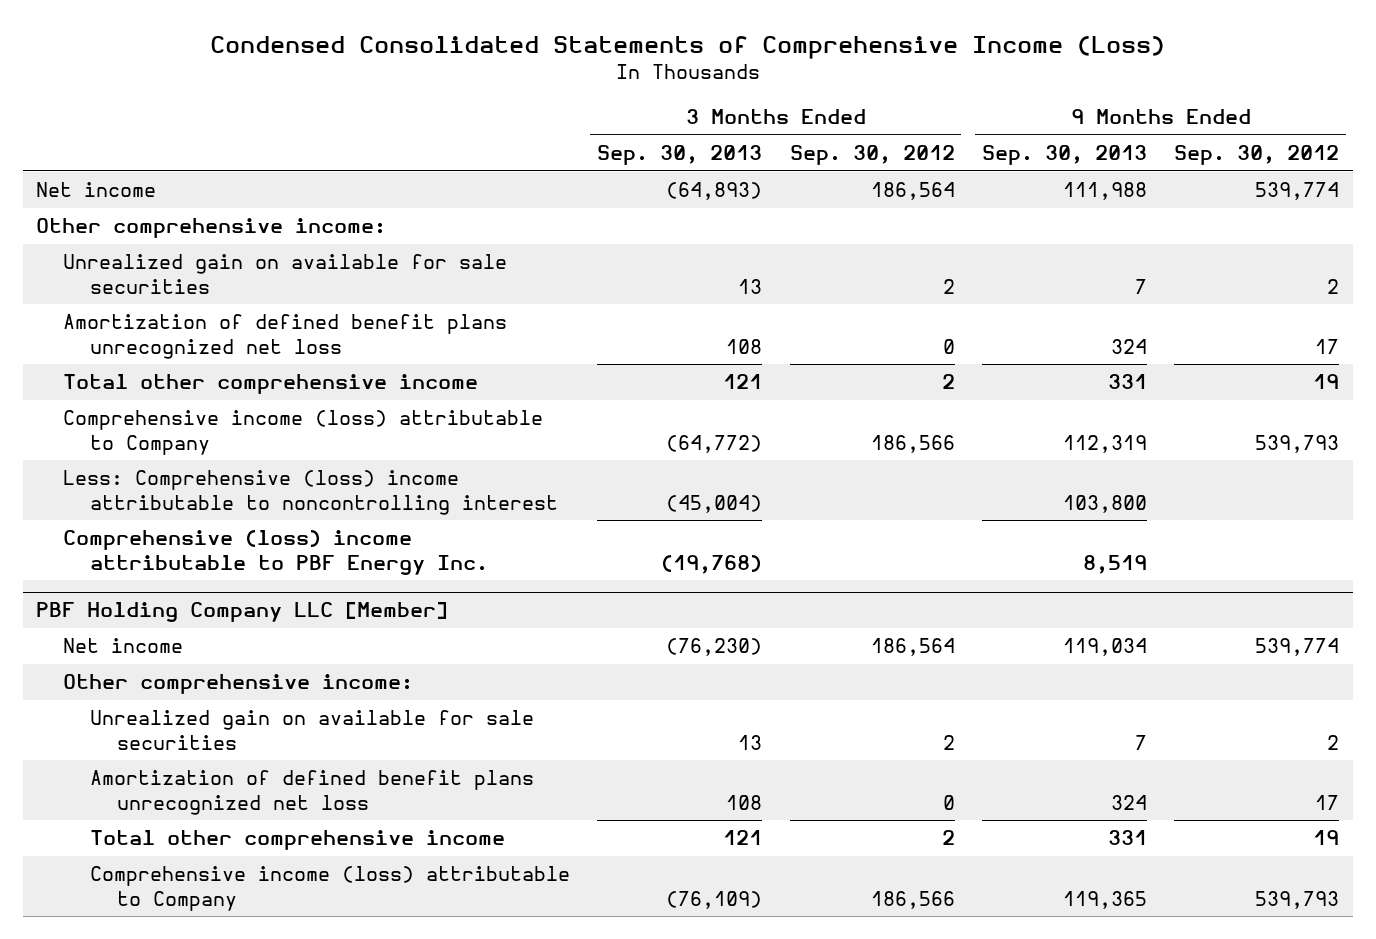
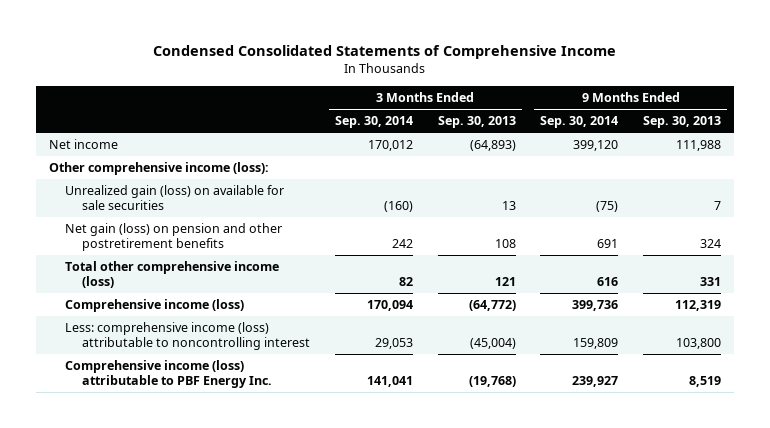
- Condensed Consolidated Statements of Comprehensive Income (Loss)
+ Condensed Consolidated Statements of Comprehensive Income
- | 3 Months Ended Sep. 30, 2013 | 3 Months Ended Sep. 30, 2012 | 9 Months Ended Sep. 30, 2013 | 9 Months Ended Sep. 30, 2012
+ | 3 Months Ended Sep. 30, 2014 | 3 Months Ended Sep. 30, 2013 | 9 Months Ended Sep. 30, 2014 | 9 Months Ended Sep. 30, 2013
- Other comprehensive income:
- Unrealized gain on available for sale securities | 13 | 2 | 7 | 2
- Amortization of defined benefit plans unrecognized net loss | 108 | 0 | 324 | 17
- Total other comprehensive income | 121 | 2 | 331 | 19
- Comprehensive income (loss) attributable to Company | (64,772) | 186,566 | 112,319 | 539,793
- Less: Comprehensive (loss) income attributable to noncontrolling interest | (45,004) | | 103,800 |
- Comprehensive (loss) income attributable to PBF Energy Inc. | (19,768) | | 8,519 |
- PBF Holding Company LLC [Member]
- Net income | (76,230) | 186,564 | 119,034 | 539,774
- Other comprehensive income:
- Unrealized gain on available for sale securities | 13 | 2 | 7 | 2
- Amortization of defined benefit plans unrecognized net loss | 108 | 0 | 324 | 17
- Total other comprehensive income | 121 | 2 | 331 | 19
- Comprehensive income (loss) attributable to Company | (76,109) | 186,566 | 119,365 | 539,793
+ Other comprehensive income (loss):
+ Unrealized gain (loss) on available for sale securities | (160) | 13 | (75) | 7
+ Net gain (loss) on pension and other postretirement benefits | 242 | 108 | 691 | 324
+ Total other comprehensive income (loss) | 82 | 121 | 616 | 331
+ Comprehensive income (loss) | 170,094 | (64,772) | 399,736 | 112,319
+ Less: comprehensive income (loss) attributable to noncontrolling interest | 29,053 | (45,004) | 159,809 | 103,800
+ Comprehensive income (loss) attributable to PBF Energy Inc. | 141,041 | (19,768) | 239,927 | 8,519

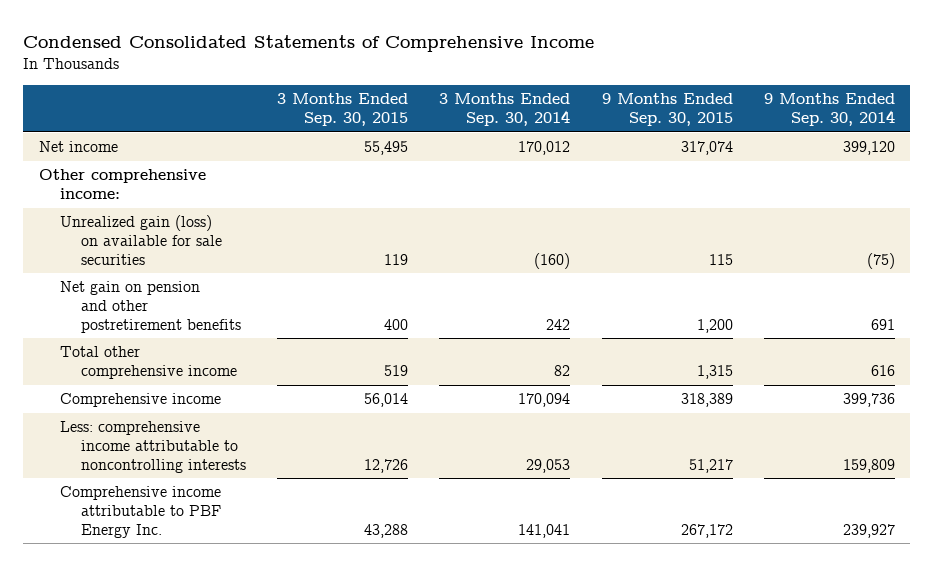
- | 3 Months Ended Sep. 30, 2014 | 3 Months Ended Sep. 30, 2013 | 9 Months Ended Sep. 30, 2014 | 9 Months Ended Sep. 30, 2013
+ | 3 Months Ended Sep. 30, 2015 | 3 Months Ended Sep. 30, 2014 | 9 Months Ended Sep. 30, 2015 | 9 Months Ended Sep. 30, 2014
- Other comprehensive income (loss):
+ Other comprehensive income:
- Net gain (loss) on pension and other postretirement benefits | 242 | 108 | 691 | 324
- Total other comprehensive income (loss) | 82 | 121 | 616 | 331
- Comprehensive income (loss) | 170,094 | (64,772) | 399,736 | 112,319
- Less: comprehensive income (loss) attributable to noncontrolling interest | 29,053 | (45,004) | 159,809 | 103,800
- Comprehensive income (loss) attributable to PBF Energy Inc. | 141,041 | (19,768) | 239,927 | 8,519
+ Net gain on pension and other postretirement benefits | 400 | 242 | 1,200 | 691
+ Total other comprehensive income | 519 | 82 | 1,315 | 616
+ Comprehensive income | 56,014 | 170,094 | 318,389 | 399,736
+ Less: comprehensive income attributable to noncontrolling interests | 12,726 | 29,053 | 51,217 | 159,809
+ Comprehensive income attributable to PBF Energy Inc. | 43,288 | 141,041 | 267,172 | 239,927

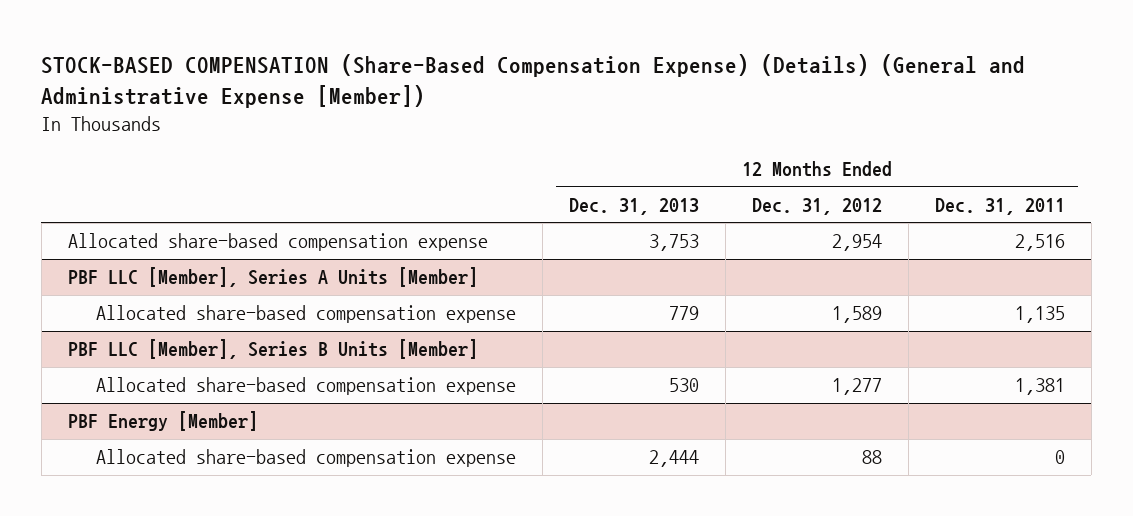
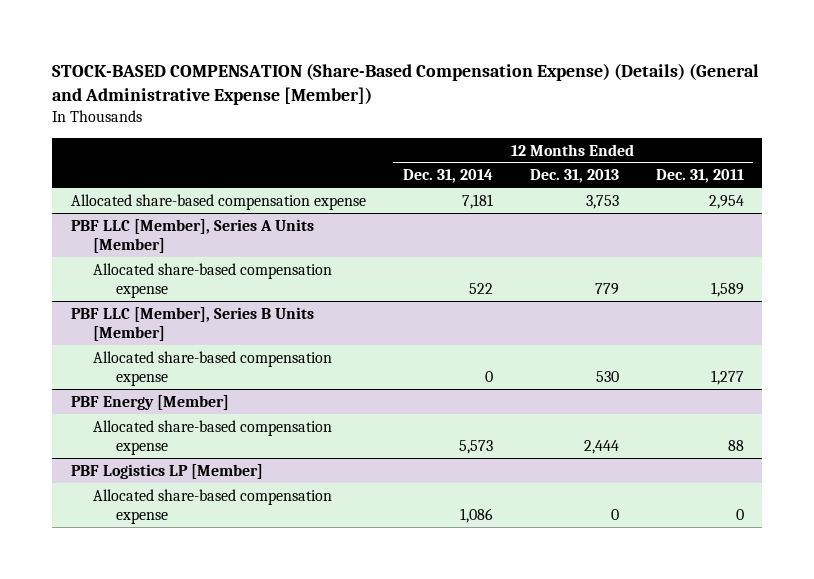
- | 12 Months Ended Dec. 31, 2013 | 12 Months Ended Dec. 31, 2012 | 12 Months Ended Dec. 31, 2011
+ | 12 Months Ended Dec. 31, 2014 | 12 Months Ended Dec. 31, 2013 | 12 Months Ended Dec. 31, 2011
- Allocated share-based compensation expense | 3,753 | 2,954 | 2,516
+ Allocated share-based compensation expense | 7,181 | 3,753 | 2,954
@ PBF LLC [Member], Series A Units [Member]
- Allocated share-based compensation expense | 779 | 1,589 | 1,135
+ Allocated share-based compensation expense | 522 | 779 | 1,589
@ PBF LLC [Member], Series B Units [Member]
- Allocated share-based compensation expense | 530 | 1,277 | 1,381
+ Allocated share-based compensation expense | 0 | 530 | 1,277
@ PBF Energy [Member]
- Allocated share-based compensation expense | 2,444 | 88 | 0
+ Allocated share-based compensation expense | 5,573 | 2,444 | 88
+ PBF Logistics LP [Member]
+ Allocated share-based compensation expense | 1,086 | 0 | 0

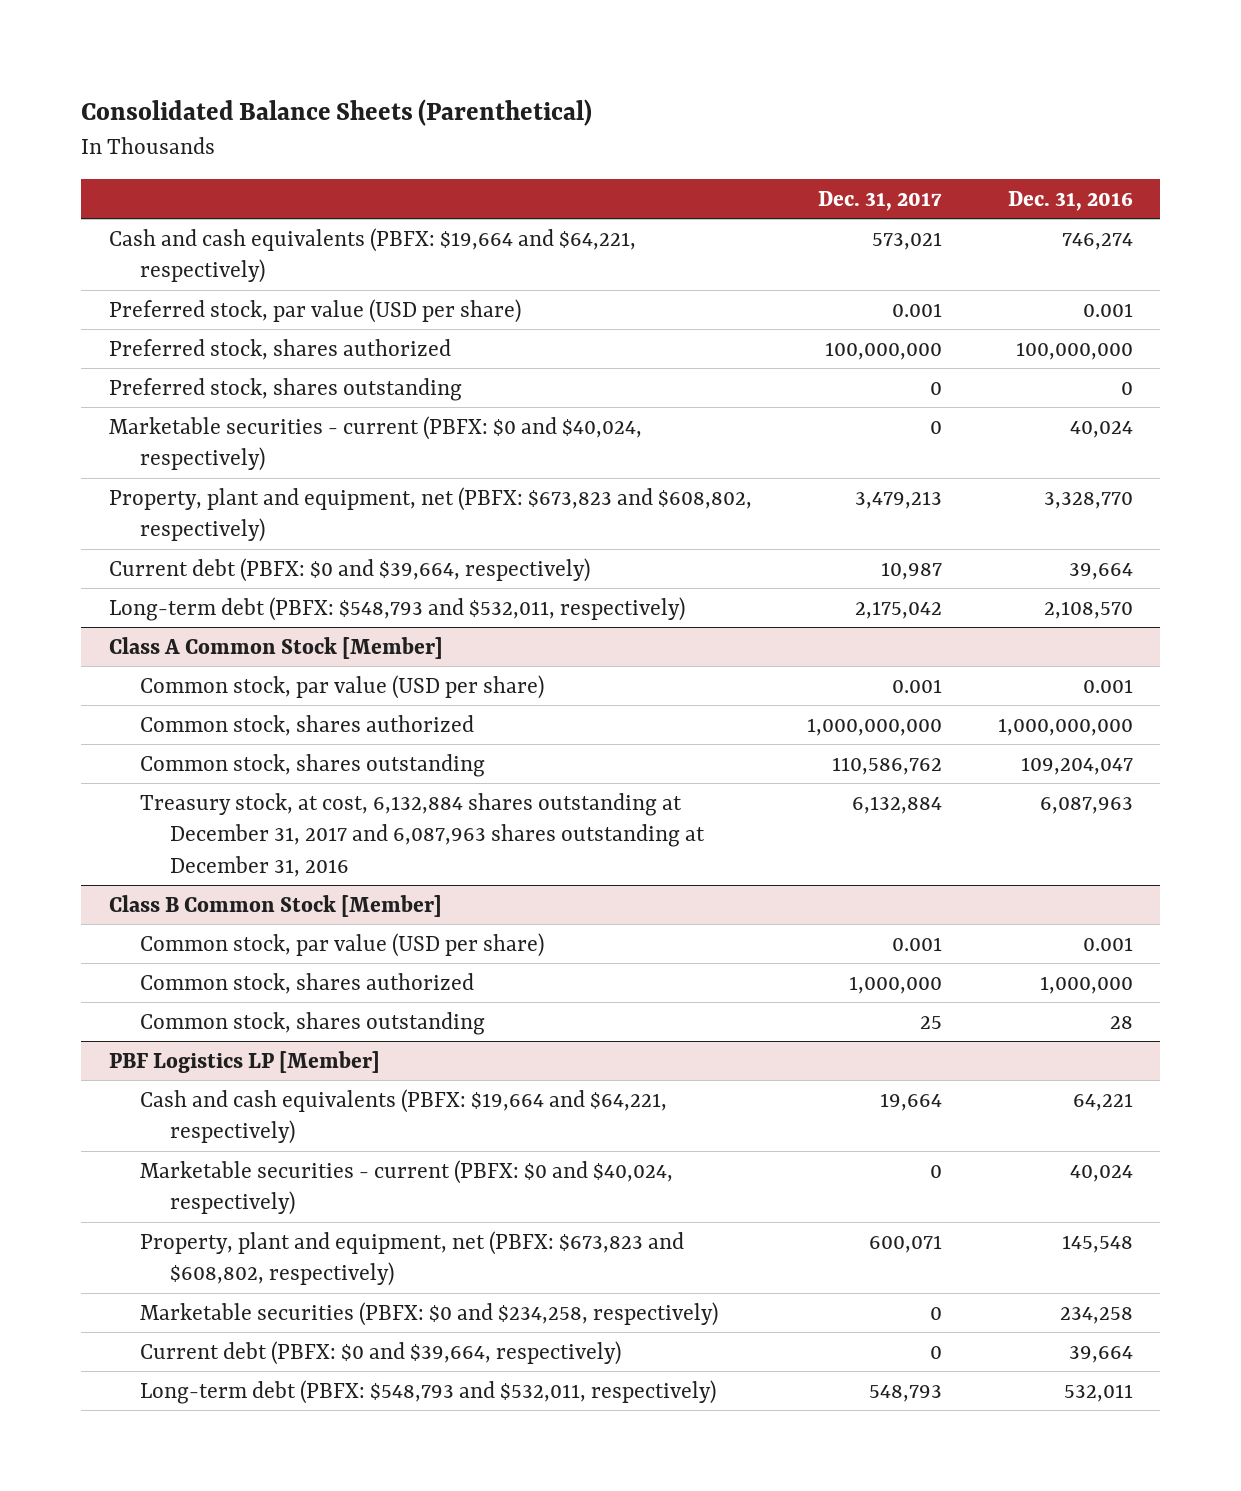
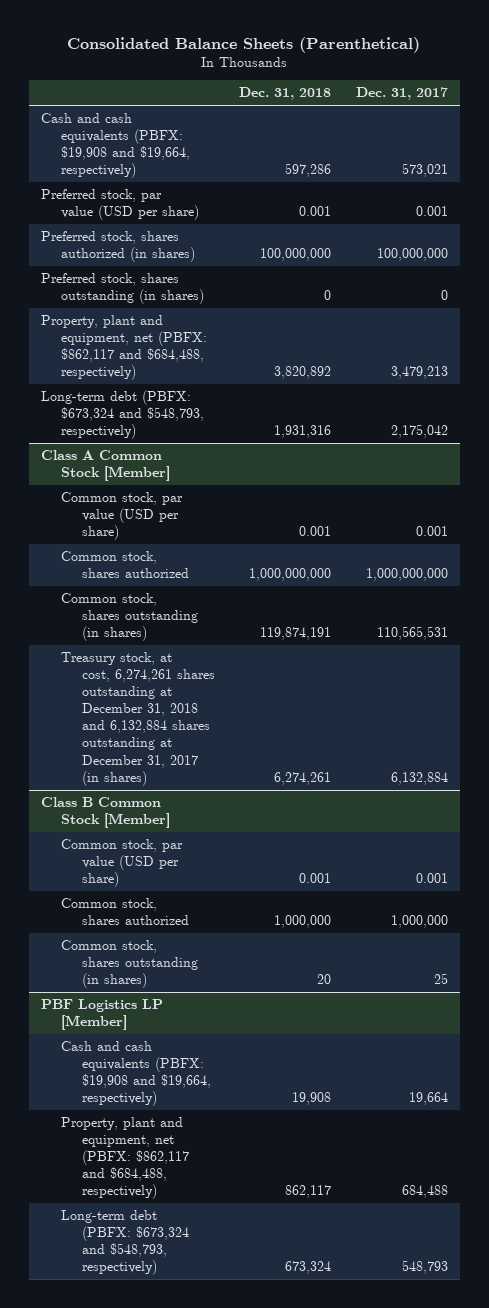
- | Dec. 31, 2017 | Dec. 31, 2016
+ | Dec. 31, 2018 | Dec. 31, 2017
- Cash and cash equivalents (PBFX: $19,664 and $64,221, respectively) | 573,021 | 746,274
+ Cash and cash equivalents (PBFX: $19,908 and $19,664, respectively) | 597,286 | 573,021
- Preferred stock, shares authorized | 100,000,000 | 100,000,000
- Preferred stock, shares outstanding | 0 | 0
- Marketable securities - current (PBFX: $0 and $40,024, respectively) | 0 | 40,024
- Property, plant and equipment, net (PBFX: $673,823 and $608,802, respectively) | 3,479,213 | 3,328,770
- Current debt (PBFX: $0 and $39,664, respectively) | 10,987 | 39,664
- Long-term debt (PBFX: $548,793 and $532,011, respectively) | 2,175,042 | 2,108,570
+ Preferred stock, shares authorized (in shares) | 100,000,000 | 100,000,000
+ Preferred stock, shares outstanding (in shares) | 0 | 0
+ Property, plant and equipment, net (PBFX: $862,117 and $684,488, respectively) | 3,820,892 | 3,479,213
+ Long-term debt (PBFX: $673,324 and $548,793, respectively) | 1,931,316 | 2,175,042
@ Class A Common Stock [Member]
- Common stock, shares outstanding | 110,586,762 | 109,204,047
- Treasury stock, at cost, 6,132,884 shares outstanding at December 31, 2017 and 6,087,963 shares outstanding at December 31, 2016 | 6,132,884 | 6,087,963
+ Common stock, shares outstanding (in shares) | 119,874,191 | 110,565,531
+ Treasury stock, at cost, 6,274,261 shares outstanding at December 31, 2018 and 6,132,884 shares outstanding at December 31, 2017 (in shares) | 6,274,261 | 6,132,884
@ Class B Common Stock [Member]
- Common stock, shares outstanding | 25 | 28
+ Common stock, shares outstanding (in shares) | 20 | 25
@ PBF Logistics LP [Member]
- Cash and cash equivalents (PBFX: $19,664 and $64,221, respectively) | 19,664 | 64,221
- Marketable securities - current (PBFX: $0 and $40,024, respectively) | 0 | 40,024
- Property, plant and equipment, net (PBFX: $673,823 and $608,802, respectively) | 600,071 | 145,548
- Marketable securities (PBFX: $0 and $234,258, respectively) | 0 | 234,258
- Current debt (PBFX: $0 and $39,664, respectively) | 0 | 39,664
- Long-term debt (PBFX: $548,793 and $532,011, respectively) | 548,793 | 532,011
+ Cash and cash equivalents (PBFX: $19,908 and $19,664, respectively) | 19,908 | 19,664
+ Property, plant and equipment, net (PBFX: $862,117 and $684,488, respectively) | 862,117 | 684,488
+ Long-term debt (PBFX: $673,324 and $548,793, respectively) | 673,324 | 548,793

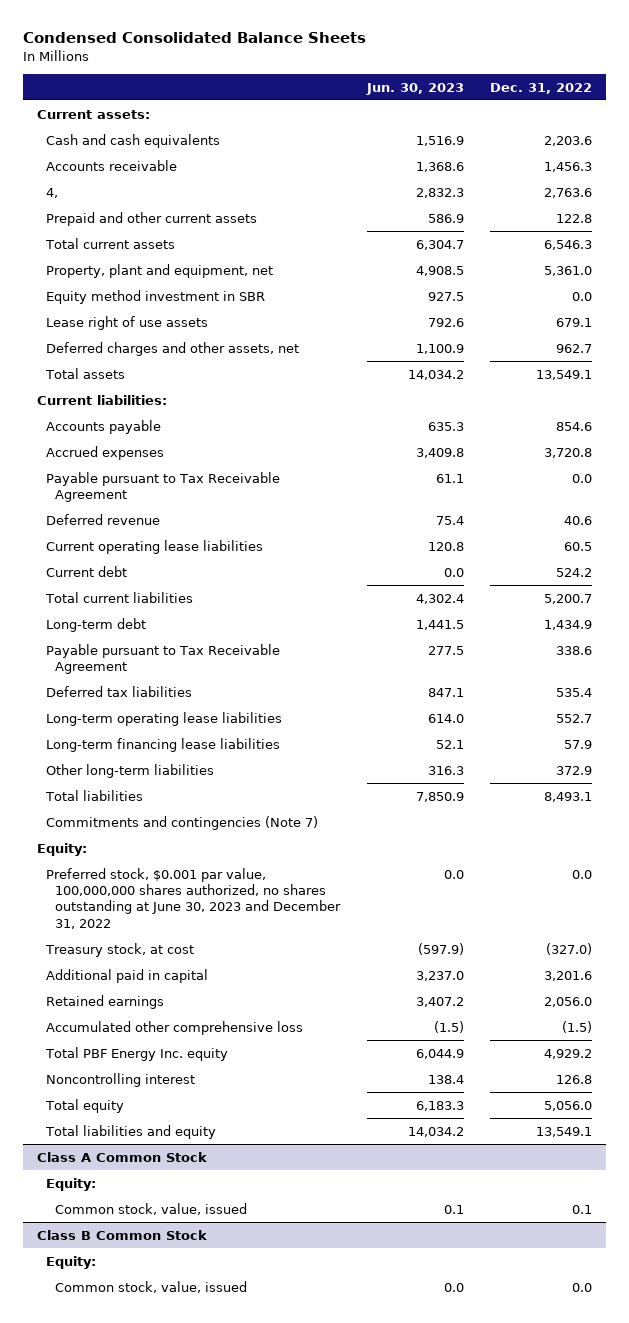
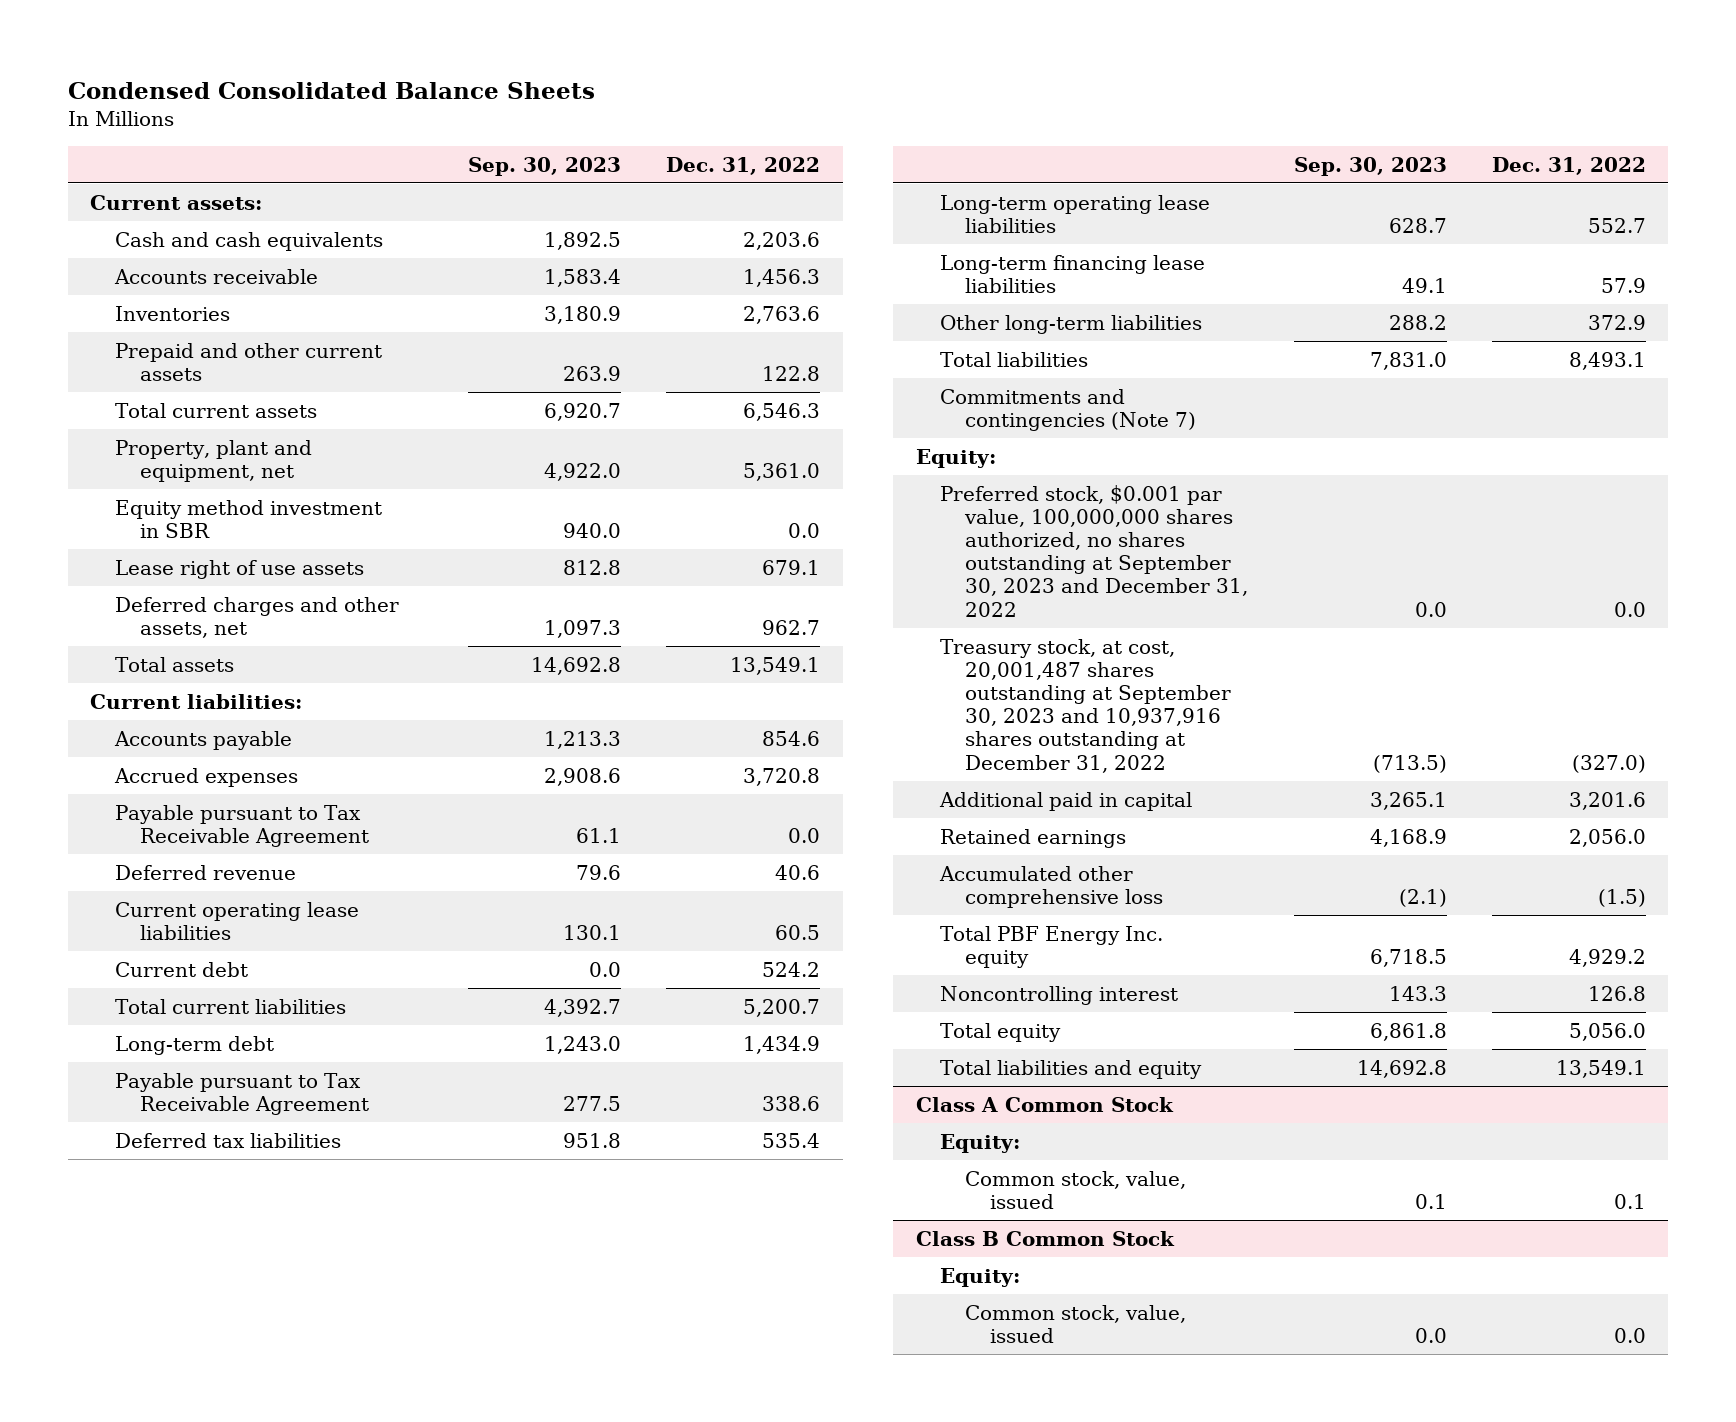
- | Jun. 30, 2023 | Dec. 31, 2022
+ | Sep. 30, 2023 | Dec. 31, 2022
- 4, | 2,832.3 | 2,763.6
+ Inventories | 3,180.9 | 2,763.6
- Preferred stock, $0.001 par value, 100,000,000 shares authorized, no shares outstanding at June 30, 2023 and December 31, 2022 | 0.0 | 0.0
- Treasury stock, at cost | (597.9) | (327.0)
+ Preferred stock, $0.001 par value, 100,000,000 shares authorized, no shares outstanding at September 30, 2023 and December 31, 2022 | 0.0 | 0.0
+ Treasury stock, at cost, 20,001,487 shares outstanding at September 30, 2023 and 10,937,916 shares outstanding at December 31, 2022 | (713.5) | (327.0)

